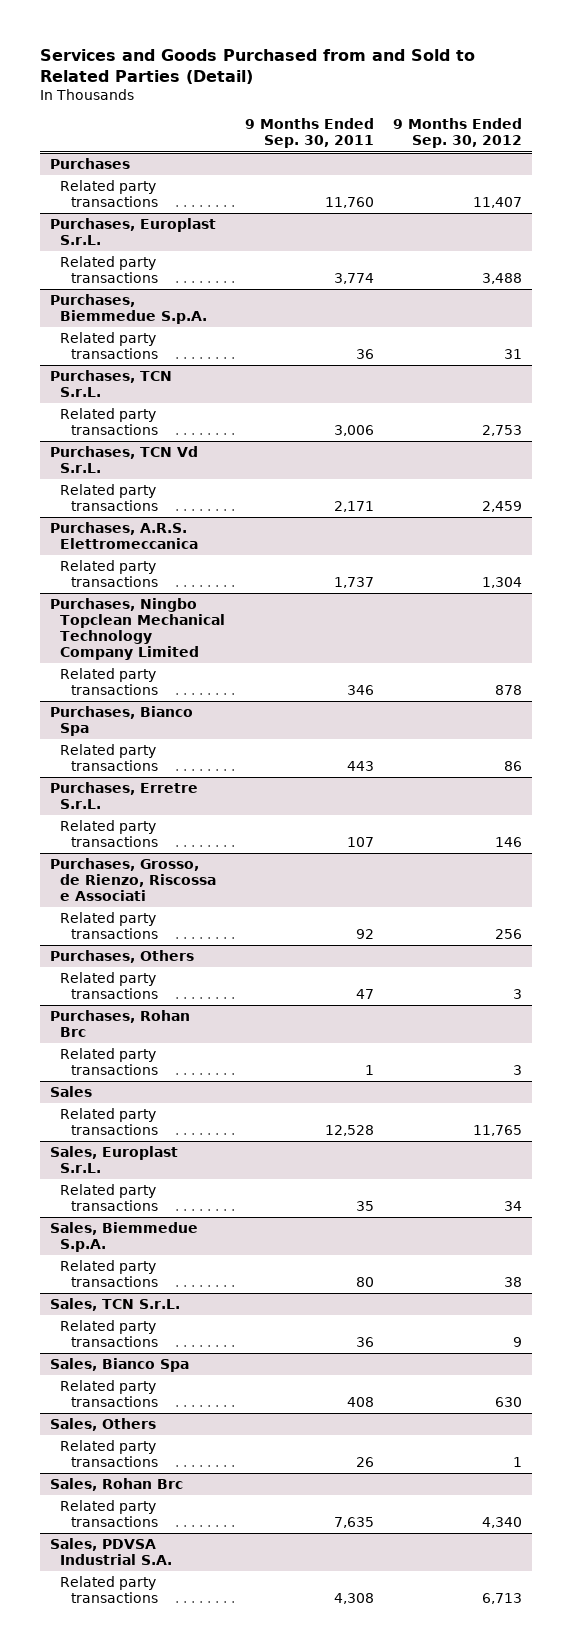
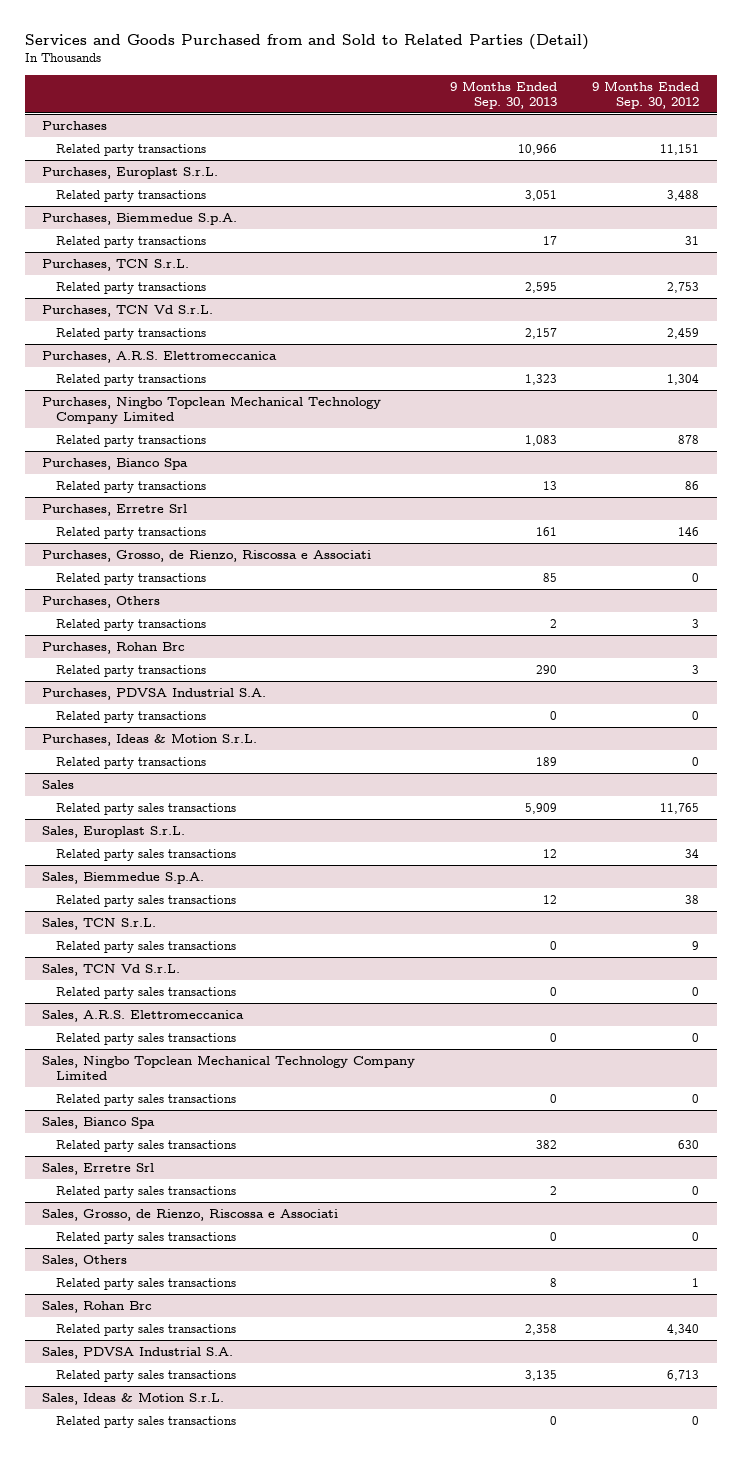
- | 9 Months Ended Sep. 30, 2011 | 9 Months Ended Sep. 30, 2012
+ | 9 Months Ended Sep. 30, 2013 | 9 Months Ended Sep. 30, 2012
@ Purchases
- Related party transactions | 11,760 | 11,407
+ Related party transactions | 10,966 | 11,151
- Purchases, Erretre S.r.L.
+ Purchases, Erretre Srl
@ Purchases, Grosso, de Rienzo, Riscossa e Associati
- Related party transactions | 92 | 256
+ Related party transactions | 85 | 0
+ Purchases, PDVSA Industrial S.A.
+ Related party transactions | 0 | 0
+ Purchases, Ideas & Motion S.r.L.
+ Related party transactions | 189 | 0
@ Sales
- Related party transactions | 12,528 | 11,765
+ Related party sales transactions | 5,909 | 11,765
@ Sales, Europlast S.r.L.
- Related party transactions | 35 | 34
+ Related party sales transactions | 12 | 34
@ Sales, Biemmedue S.p.A.
- Related party transactions | 80 | 38
+ Related party sales transactions | 12 | 38
@ Sales, TCN S.r.L.
- Related party transactions | 36 | 9
+ Related party sales transactions | 0 | 9
+ Sales, TCN Vd S.r.L.
+ Related party sales transactions | 0 | 0
+ Sales, A.R.S. Elettromeccanica
+ Related party sales transactions | 0 | 0
+ Sales, Ningbo Topclean Mechanical Technology Company Limited
+ Related party sales transactions | 0 | 0
@ Sales, Bianco Spa
- Related party transactions | 408 | 630
+ Related party sales transactions | 382 | 630
+ Sales, Erretre Srl
+ Related party sales transactions | 2 | 0
+ Sales, Grosso, de Rienzo, Riscossa e Associati
+ Related party sales transactions | 0 | 0
@ Sales, Others
- Related party transactions | 26 | 1
+ Related party sales transactions | 8 | 1
@ Sales, Rohan Brc
- Related party transactions | 7,635 | 4,340
+ Related party sales transactions | 2,358 | 4,340
@ Sales, PDVSA Industrial S.A.
- Related party transactions | 4,308 | 6,713
+ Related party sales transactions | 3,135 | 6,713
+ Sales, Ideas & Motion S.r.L.
+ Related party sales transactions | 0 | 0

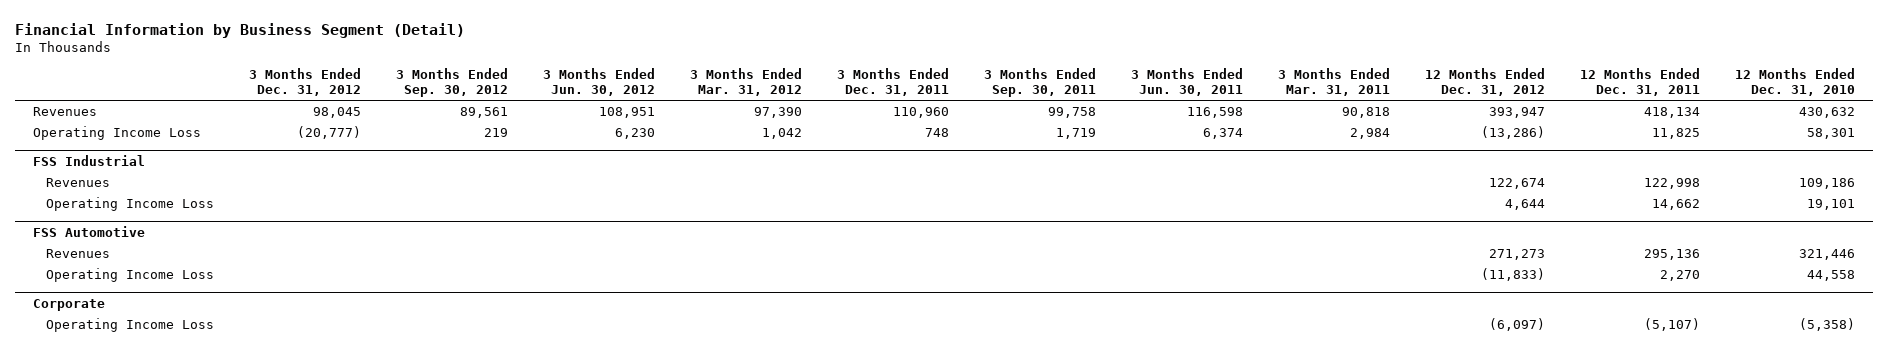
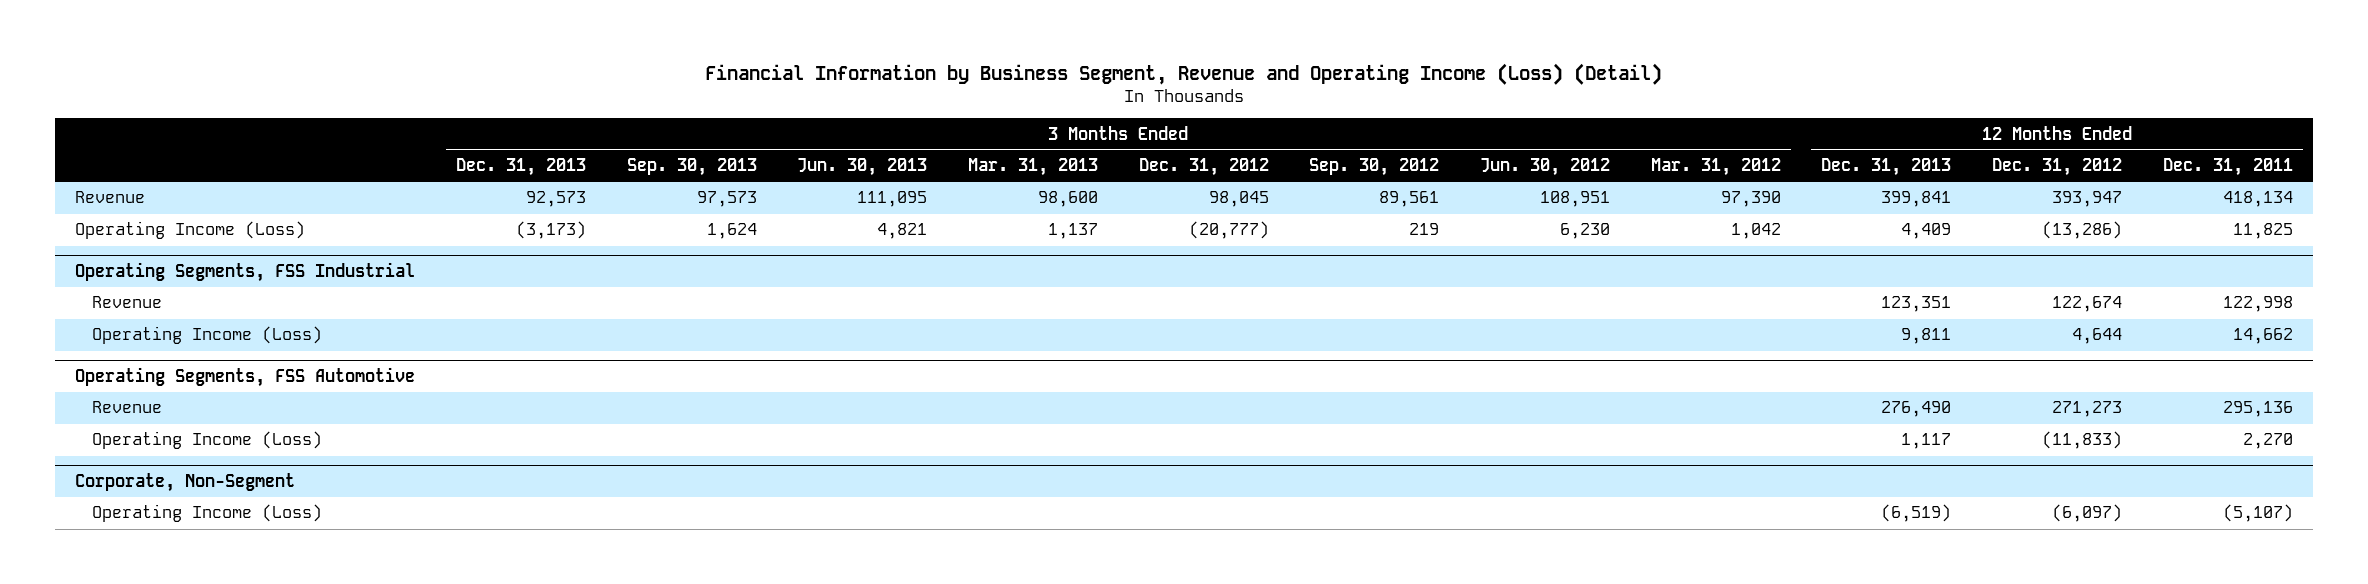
- Financial Information by Business Segment (Detail)
+ Financial Information by Business Segment, Revenue and Operating Income (Loss) (Detail)
- | 3 Months Ended Dec. 31, 2012 | 3 Months Ended Sep. 30, 2012 | 3 Months Ended Jun. 30, 2012 | 3 Months Ended Mar. 31, 2012 | 3 Months Ended Dec. 31, 2011 | 3 Months Ended Sep. 30, 2011 | 3 Months Ended Jun. 30, 2011 | 3 Months Ended Mar. 31, 2011 | 12 Months Ended Dec. 31, 2012 | 12 Months Ended Dec. 31, 2011 | 12 Months Ended Dec. 31, 2010
+ | 3 Months Ended Dec. 31, 2013 | 3 Months Ended Sep. 30, 2013 | 3 Months Ended Jun. 30, 2013 | 3 Months Ended Mar. 31, 2013 | 3 Months Ended Dec. 31, 2012 | 3 Months Ended Sep. 30, 2012 | 3 Months Ended Jun. 30, 2012 | 3 Months Ended Mar. 31, 2012 | 12 Months Ended Dec. 31, 2013 | 12 Months Ended Dec. 31, 2012 | 12 Months Ended Dec. 31, 2011
- Revenues | 98,045 | 89,561 | 108,951 | 97,390 | 110,960 | 99,758 | 116,598 | 90,818 | 393,947 | 418,134 | 430,632
- Operating Income Loss | (20,777) | 219 | 6,230 | 1,042 | 748 | 1,719 | 6,374 | 2,984 | (13,286) | 11,825 | 58,301
- FSS Industrial
- Revenues | | | | | | | | | 122,674 | 122,998 | 109,186
- Operating Income Loss | | | | | | | | | 4,644 | 14,662 | 19,101
- FSS Automotive
- Revenues | | | | | | | | | 271,273 | 295,136 | 321,446
- Operating Income Loss | | | | | | | | | (11,833) | 2,270 | 44,558
- Corporate
- Operating Income Loss | | | | | | | | | (6,097) | (5,107) | (5,358)
+ Revenue | 92,573 | 97,573 | 111,095 | 98,600 | 98,045 | 89,561 | 108,951 | 97,390 | 399,841 | 393,947 | 418,134
+ Operating Income (Loss) | (3,173) | 1,624 | 4,821 | 1,137 | (20,777) | 219 | 6,230 | 1,042 | 4,409 | (13,286) | 11,825
+ Operating Segments, FSS Industrial
+ Revenue | | | | | | | | | 123,351 | 122,674 | 122,998
+ Operating Income (Loss) | | | | | | | | | 9,811 | 4,644 | 14,662
+ Operating Segments, FSS Automotive
+ Revenue | | | | | | | | | 276,490 | 271,273 | 295,136
+ Operating Income (Loss) | | | | | | | | | 1,117 | (11,833) | 2,270
+ Corporate, Non-Segment
+ Operating Income (Loss) | | | | | | | | | (6,519) | (6,097) | (5,107)

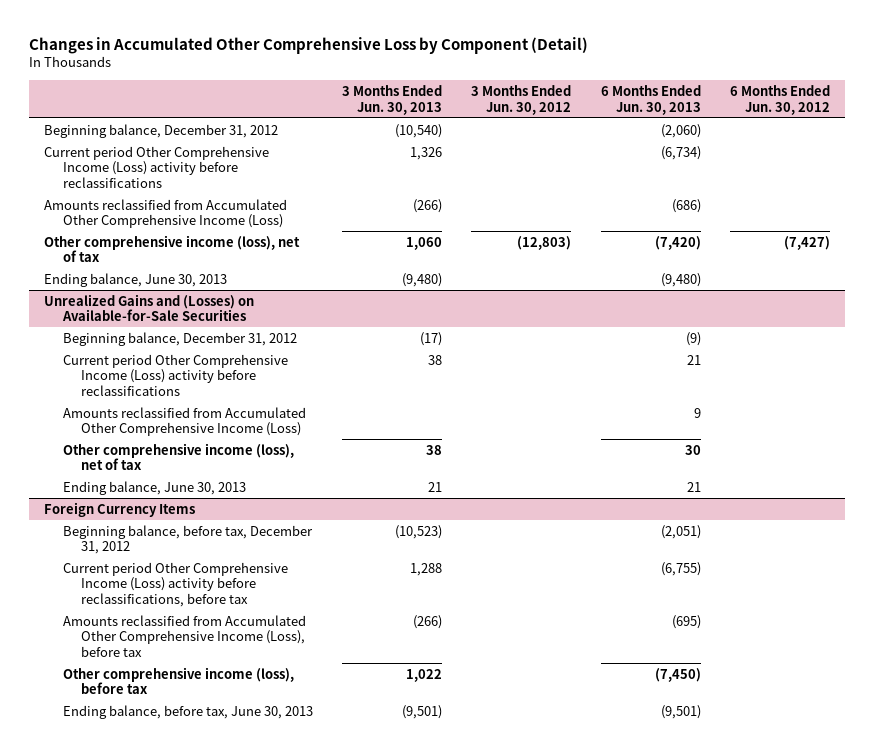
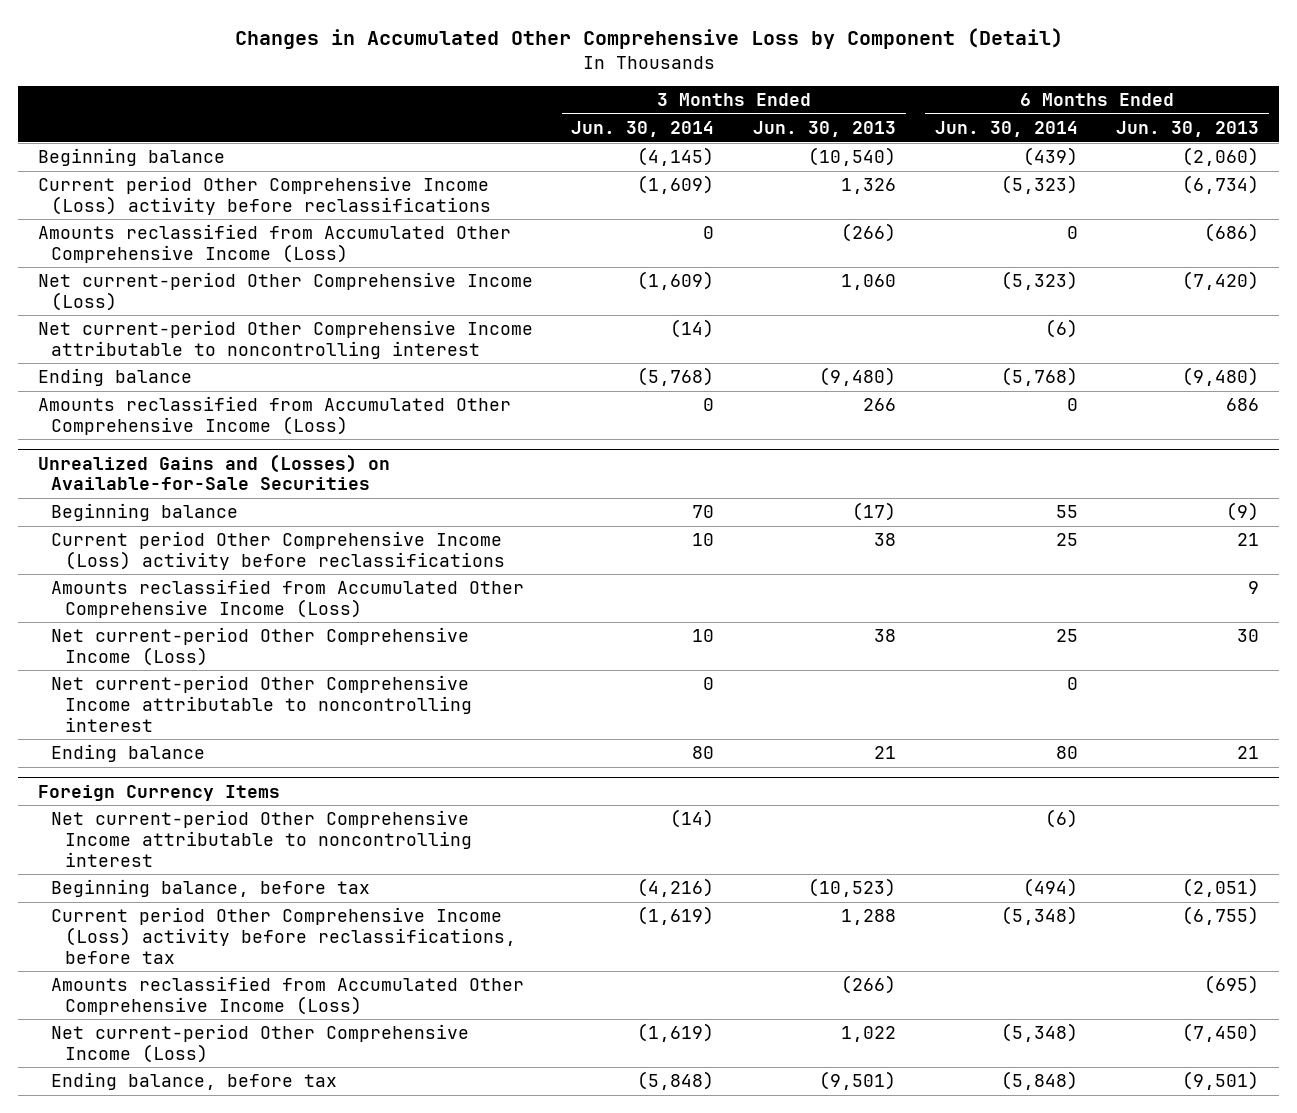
- | 3 Months Ended Jun. 30, 2013 | 3 Months Ended Jun. 30, 2012 | 6 Months Ended Jun. 30, 2013 | 6 Months Ended Jun. 30, 2012
+ | 3 Months Ended Jun. 30, 2014 | 3 Months Ended Jun. 30, 2013 | 6 Months Ended Jun. 30, 2014 | 6 Months Ended Jun. 30, 2013
- Beginning balance, December 31, 2012 | (10,540) | | (2,060) |
+ Beginning balance | (4,145) | (10,540) | (439) | (2,060)
- Other comprehensive income (loss), net of tax | 1,060 | (12,803) | (7,420) | (7,427)
- Ending balance, June 30, 2013 | (9,480) | | (9,480) |
+ Net current-period Other Comprehensive Income (Loss) | (1,609) | 1,060 | (5,323) | (7,420)
+ Net current-period Other Comprehensive Income attributable to noncontrolling interest | (14) | | (6) |
+ Ending balance | (5,768) | (9,480) | (5,768) | (9,480)
+ Amounts reclassified from Accumulated Other Comprehensive Income (Loss) | 0 | 266 | 0 | 686
@ Unrealized Gains and (Losses) on Available-for-Sale Securities
- Beginning balance, December 31, 2012 | (17) | | (9) |
+ Beginning balance | 70 | (17) | 55 | (9)
- Other comprehensive income (loss), net of tax | 38 | | 30 |
- Ending balance, June 30, 2013 | 21 | | 21 |
+ Net current-period Other Comprehensive Income (Loss) | 10 | 38 | 25 | 30
+ Net current-period Other Comprehensive Income attributable to noncontrolling interest | 0 | | 0 |
+ Ending balance | 80 | 21 | 80 | 21
@ Foreign Currency Items
- Beginning balance, before tax, December 31, 2012 | (10,523) | | (2,051) |
+ Net current-period Other Comprehensive Income attributable to noncontrolling interest | (14) | | (6) |
+ Beginning balance, before tax | (4,216) | (10,523) | (494) | (2,051)
- Amounts reclassified from Accumulated Other Comprehensive Income (Loss), before tax | (266) | | (695) |
- Other comprehensive income (loss), before tax | 1,022 | | (7,450) |
- Ending balance, before tax, June 30, 2013 | (9,501) | | (9,501) |
+ Amounts reclassified from Accumulated Other Comprehensive Income (Loss) | | (266) | | (695)
+ Net current-period Other Comprehensive Income (Loss) | (1,619) | 1,022 | (5,348) | (7,450)
+ Ending balance, before tax | (5,848) | (9,501) | (5,848) | (9,501)

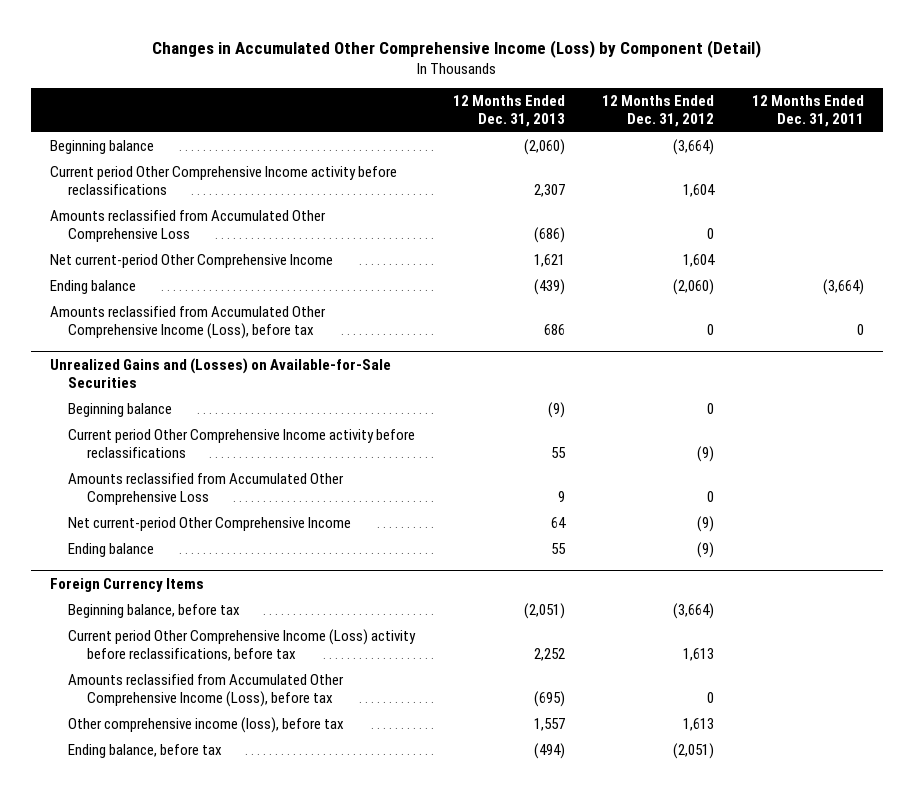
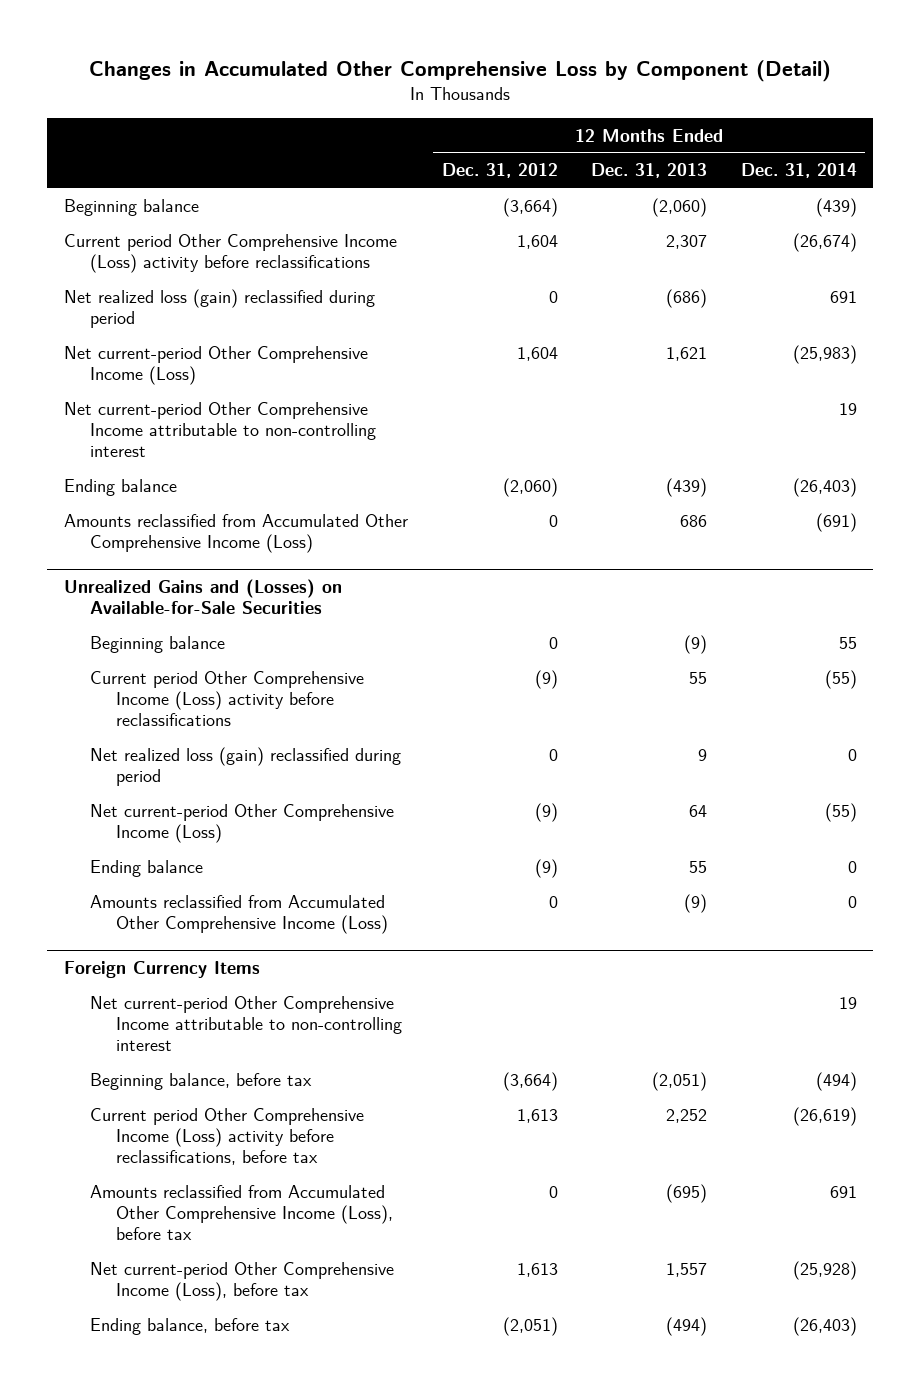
- Changes in Accumulated Other Comprehensive Income (Loss) by Component (Detail)
+ Changes in Accumulated Other Comprehensive Loss by Component (Detail)
- | 12 Months Ended Dec. 31, 2013 | 12 Months Ended Dec. 31, 2012 | 12 Months Ended Dec. 31, 2011
+ | 12 Months Ended Dec. 31, 2012 | 12 Months Ended Dec. 31, 2013 | 12 Months Ended Dec. 31, 2014
- Current period Other Comprehensive Income activity before reclassifications | 2,307 | 1,604 |
- Amounts reclassified from Accumulated Other Comprehensive Loss | (686) | 0 |
- Net current-period Other Comprehensive Income | 1,621 | 1,604 |
+ Current period Other Comprehensive Income (Loss) activity before reclassifications | 1,604 | 2,307 | (26,674)
+ Net realized loss (gain) reclassified during period | 0 | (686) | 691
+ Net current-period Other Comprehensive Income (Loss) | 1,604 | 1,621 | (25,983)
+ Net current-period Other Comprehensive Income attributable to non-controlling interest | | | 19
- Amounts reclassified from Accumulated Other Comprehensive Income (Loss), before tax | 686 | 0 | 0
+ Amounts reclassified from Accumulated Other Comprehensive Income (Loss) | 0 | 686 | (691)
@ Unrealized Gains and (Losses) on Available-for-Sale Securities
- Current period Other Comprehensive Income activity before reclassifications | 55 | (9) |
- Amounts reclassified from Accumulated Other Comprehensive Loss | 9 | 0 |
- Net current-period Other Comprehensive Income | 64 | (9) |
+ Current period Other Comprehensive Income (Loss) activity before reclassifications | (9) | 55 | (55)
+ Net realized loss (gain) reclassified during period | 0 | 9 | 0
+ Net current-period Other Comprehensive Income (Loss) | (9) | 64 | (55)
+ Amounts reclassified from Accumulated Other Comprehensive Income (Loss) | 0 | (9) | 0
@ Foreign Currency Items
+ Net current-period Other Comprehensive Income attributable to non-controlling interest | | | 19
- Other comprehensive income (loss), before tax | 1,557 | 1,613 |
+ Net current-period Other Comprehensive Income (Loss), before tax | 1,613 | 1,557 | (25,928)

